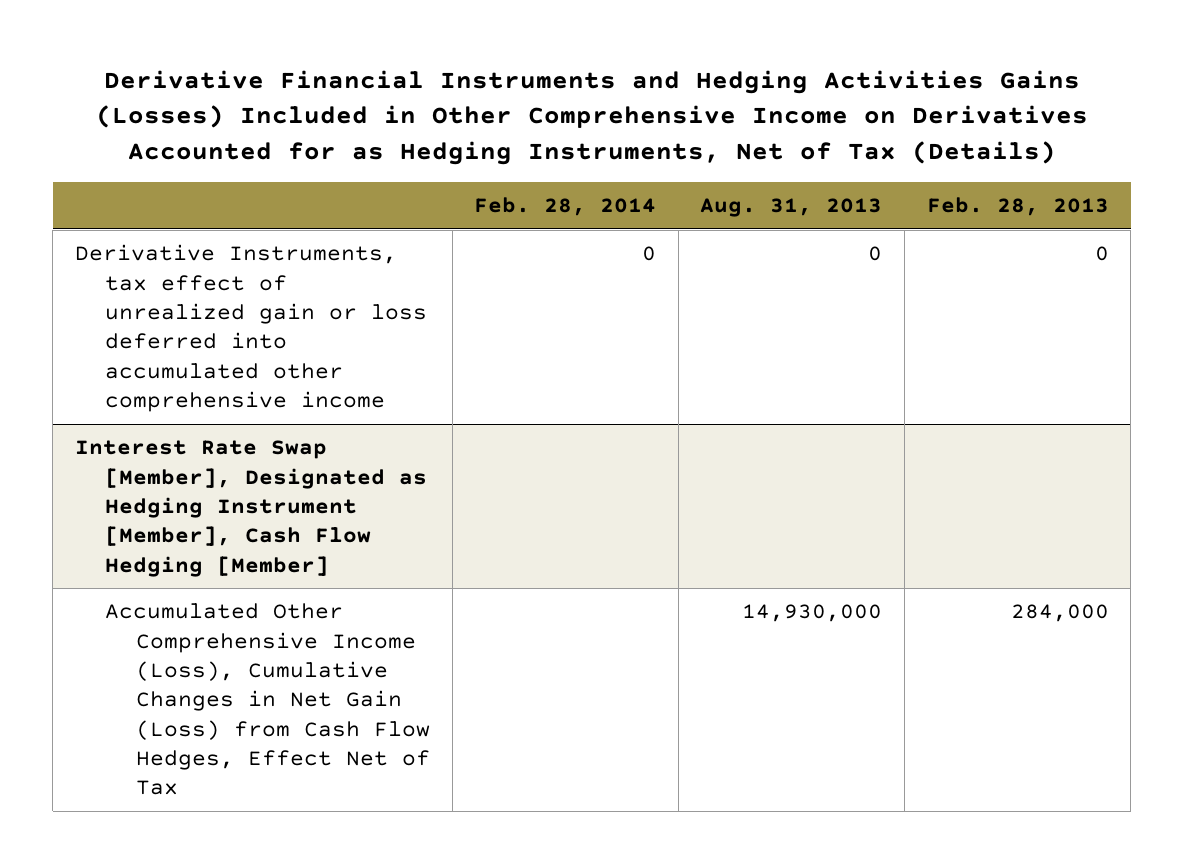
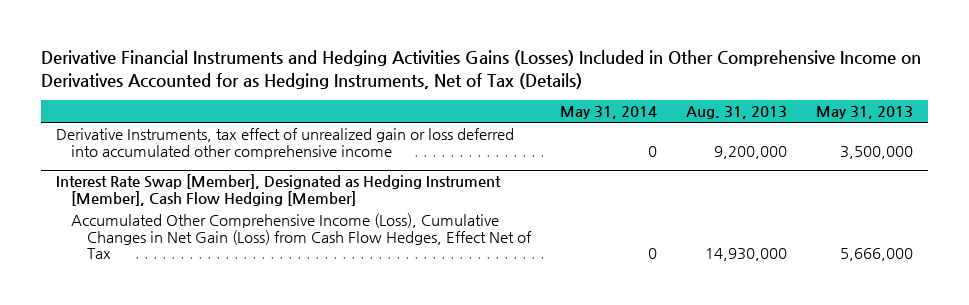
- | Feb. 28, 2014 | Aug. 31, 2013 | Feb. 28, 2013
+ | May 31, 2014 | Aug. 31, 2013 | May 31, 2013
- Derivative Instruments, tax effect of unrealized gain or loss deferred into accumulated other comprehensive income | 0 | 0 | 0
+ Derivative Instruments, tax effect of unrealized gain or loss deferred into accumulated other comprehensive income | 0 | 9,200,000 | 3,500,000

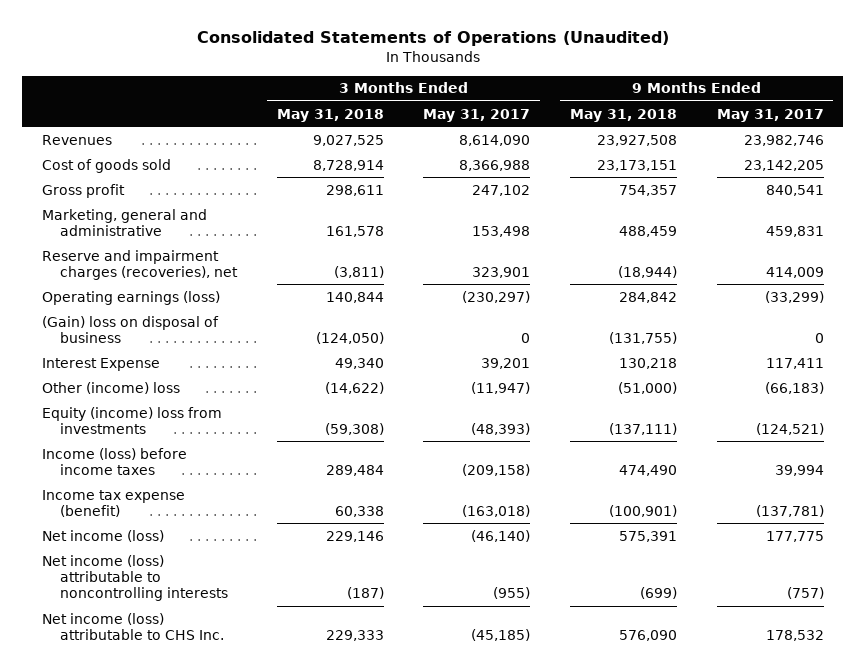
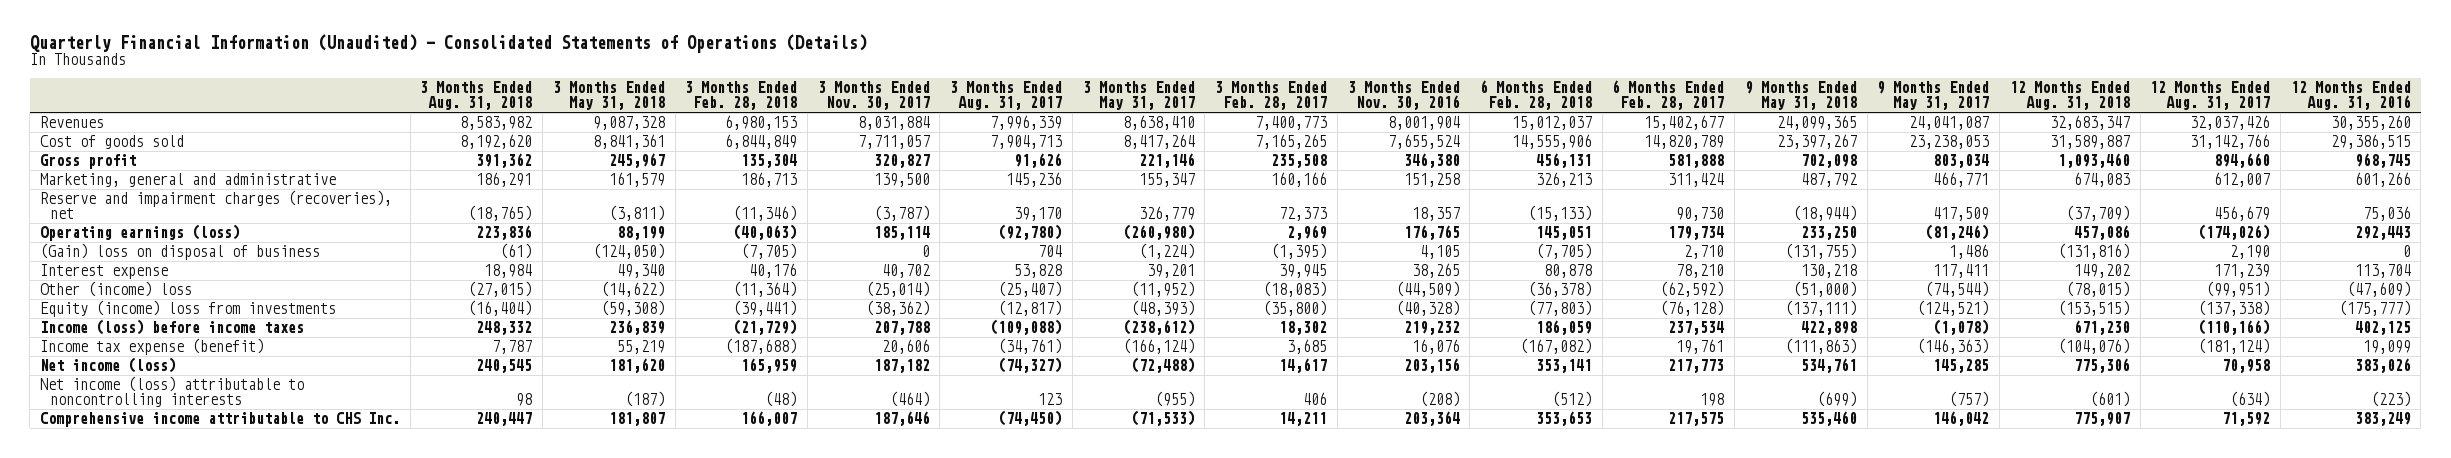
- Consolidated Statements of Operations (Unaudited)
+ Quarterly Financial Information (Unaudited) - Consolidated Statements of Operations (Details)
- | 3 Months Ended May 31, 2018 | 3 Months Ended May 31, 2017 | 9 Months Ended May 31, 2018 | 9 Months Ended May 31, 2017
+ | 3 Months Ended Aug. 31, 2018 | 3 Months Ended May 31, 2018 | 3 Months Ended Feb. 28, 2018 | 3 Months Ended Nov. 30, 2017 | 3 Months Ended Aug. 31, 2017 | 3 Months Ended May 31, 2017 | 3 Months Ended Feb. 28, 2017 | 3 Months Ended Nov. 30, 2016 | 6 Months Ended Feb. 28, 2018 | 6 Months Ended Feb. 28, 2017 | 9 Months Ended May 31, 2018 | 9 Months Ended May 31, 2017 | 12 Months Ended Aug. 31, 2018 | 12 Months Ended Aug. 31, 2017 | 12 Months Ended Aug. 31, 2016
- Revenues | 9,027,525 | 8,614,090 | 23,927,508 | 23,982,746
- Cost of goods sold | 8,728,914 | 8,366,988 | 23,173,151 | 23,142,205
- Gross profit | 298,611 | 247,102 | 754,357 | 840,541
- Marketing, general and administrative | 161,578 | 153,498 | 488,459 | 459,831
- Reserve and impairment charges (recoveries), net | (3,811) | 323,901 | (18,944) | 414,009
- Operating earnings (loss) | 140,844 | (230,297) | 284,842 | (33,299)
- (Gain) loss on disposal of business | (124,050) | 0 | (131,755) | 0
- Interest Expense | 49,340 | 39,201 | 130,218 | 117,411
- Other (income) loss | (14,622) | (11,947) | (51,000) | (66,183)
+ Revenues | 8,583,982 | 9,087,328 | 6,980,153 | 8,031,884 | 7,996,339 | 8,638,410 | 7,400,773 | 8,001,904 | 15,012,037 | 15,402,677 | 24,099,365 | 24,041,087 | 32,683,347 | 32,037,426 | 30,355,260
+ Cost of goods sold | 8,192,620 | 8,841,361 | 6,844,849 | 7,711,057 | 7,904,713 | 8,417,264 | 7,165,265 | 7,655,524 | 14,555,906 | 14,820,789 | 23,397,267 | 23,238,053 | 31,589,887 | 31,142,766 | 29,386,515
+ Gross profit | 391,362 | 245,967 | 135,304 | 320,827 | 91,626 | 221,146 | 235,508 | 346,380 | 456,131 | 581,888 | 702,098 | 803,034 | 1,093,460 | 894,660 | 968,745
+ Marketing, general and administrative | 186,291 | 161,579 | 186,713 | 139,500 | 145,236 | 155,347 | 160,166 | 151,258 | 326,213 | 311,424 | 487,792 | 466,771 | 674,083 | 612,007 | 601,266
+ Reserve and impairment charges (recoveries), net | (18,765) | (3,811) | (11,346) | (3,787) | 39,170 | 326,779 | 72,373 | 18,357 | (15,133) | 90,730 | (18,944) | 417,509 | (37,709) | 456,679 | 75,036
+ Operating earnings (loss) | 223,836 | 88,199 | (40,063) | 185,114 | (92,780) | (260,980) | 2,969 | 176,765 | 145,051 | 179,734 | 233,250 | (81,246) | 457,086 | (174,026) | 292,443
+ (Gain) loss on disposal of business | (61) | (124,050) | (7,705) | 0 | 704 | (1,224) | (1,395) | 4,105 | (7,705) | 2,710 | (131,755) | 1,486 | (131,816) | 2,190 | 0
+ Interest expense | 18,984 | 49,340 | 40,176 | 40,702 | 53,828 | 39,201 | 39,945 | 38,265 | 80,878 | 78,210 | 130,218 | 117,411 | 149,202 | 171,239 | 113,704
+ Other (income) loss | (27,015) | (14,622) | (11,364) | (25,014) | (25,407) | (11,952) | (18,083) | (44,509) | (36,378) | (62,592) | (51,000) | (74,544) | (78,015) | (99,951) | (47,609)
- Income (loss) before income taxes | 289,484 | (209,158) | 474,490 | 39,994
- Income tax expense (benefit) | 60,338 | (163,018) | (100,901) | (137,781)
- Net income (loss) | 229,146 | (46,140) | 575,391 | 177,775
+ Income (loss) before income taxes | 248,332 | 236,839 | (21,729) | 207,788 | (109,088) | (238,612) | 18,302 | 219,232 | 186,059 | 237,534 | 422,898 | (1,078) | 671,230 | (110,166) | 402,125
+ Income tax expense (benefit) | 7,787 | 55,219 | (187,688) | 20,606 | (34,761) | (166,124) | 3,685 | 16,076 | (167,082) | 19,761 | (111,863) | (146,363) | (104,076) | (181,124) | 19,099
+ Net income (loss) | 240,545 | 181,620 | 165,959 | 187,182 | (74,327) | (72,488) | 14,617 | 203,156 | 353,141 | 217,773 | 534,761 | 145,285 | 775,306 | 70,958 | 383,026
- Net income (loss) attributable to CHS Inc. | 229,333 | (45,185) | 576,090 | 178,532
+ Comprehensive income attributable to CHS Inc. | 240,447 | 181,807 | 166,007 | 187,646 | (74,450) | (71,533) | 14,211 | 203,364 | 353,653 | 217,575 | 535,460 | 146,042 | 775,907 | 71,592 | 383,249

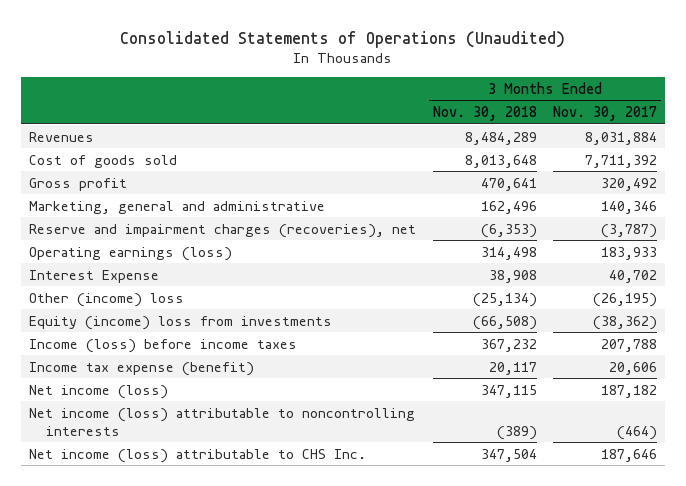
- Quarterly Financial Information (Unaudited) - Consolidated Statements of Operations (Details)
+ Consolidated Statements of Operations (Unaudited)
- | 3 Months Ended Aug. 31, 2018 | 3 Months Ended May 31, 2018 | 3 Months Ended Feb. 28, 2018 | 3 Months Ended Nov. 30, 2017 | 3 Months Ended Aug. 31, 2017 | 3 Months Ended May 31, 2017 | 3 Months Ended Feb. 28, 2017 | 3 Months Ended Nov. 30, 2016 | 6 Months Ended Feb. 28, 2018 | 6 Months Ended Feb. 28, 2017 | 9 Months Ended May 31, 2018 | 9 Months Ended May 31, 2017 | 12 Months Ended Aug. 31, 2018 | 12 Months Ended Aug. 31, 2017 | 12 Months Ended Aug. 31, 2016
+ | 3 Months Ended Nov. 30, 2018 | 3 Months Ended Nov. 30, 2017
- Cost of goods sold | 8,192,620 | 8,841,361 | 6,844,849 | 7,711,057 | 7,904,713 | 8,417,264 | 7,165,265 | 7,655,524 | 14,555,906 | 14,820,789 | 23,397,267 | 23,238,053 | 31,589,887 | 31,142,766 | 29,386,515
- Gross profit | 391,362 | 245,967 | 135,304 | 320,827 | 91,626 | 221,146 | 235,508 | 346,380 | 456,131 | 581,888 | 702,098 | 803,034 | 1,093,460 | 894,660 | 968,745
- Marketing, general and administrative | 186,291 | 161,579 | 186,713 | 139,500 | 145,236 | 155,347 | 160,166 | 151,258 | 326,213 | 311,424 | 487,792 | 466,771 | 674,083 | 612,007 | 601,266
+ Cost of goods sold | 8,013,648 | 7,711,392
+ Gross profit | 470,641 | 320,492
+ Marketing, general and administrative | 162,496 | 140,346
- Operating earnings (loss) | 223,836 | 88,199 | (40,063) | 185,114 | (92,780) | (260,980) | 2,969 | 176,765 | 145,051 | 179,734 | 233,250 | (81,246) | 457,086 | (174,026) | 292,443
- (Gain) loss on disposal of business | (61) | (124,050) | (7,705) | 0 | 704 | (1,224) | (1,395) | 4,105 | (7,705) | 2,710 | (131,755) | 1,486 | (131,816) | 2,190 | 0
- Interest expense | 18,984 | 49,340 | 40,176 | 40,702 | 53,828 | 39,201 | 39,945 | 38,265 | 80,878 | 78,210 | 130,218 | 117,411 | 149,202 | 171,239 | 113,704
- Other (income) loss | (27,015) | (14,622) | (11,364) | (25,014) | (25,407) | (11,952) | (18,083) | (44,509) | (36,378) | (62,592) | (51,000) | (74,544) | (78,015) | (99,951) | (47,609)
+ Operating earnings (loss) | 314,498 | 183,933
+ Interest Expense | 38,908 | 40,702
+ Other (income) loss | (25,134) | (26,195)
- Comprehensive income attributable to CHS Inc. | 240,447 | 181,807 | 166,007 | 187,646 | (74,450) | (71,533) | 14,211 | 203,364 | 353,653 | 217,575 | 535,460 | 146,042 | 775,907 | 71,592 | 383,249
+ Net income (loss) attributable to CHS Inc. | 347,504 | 187,646

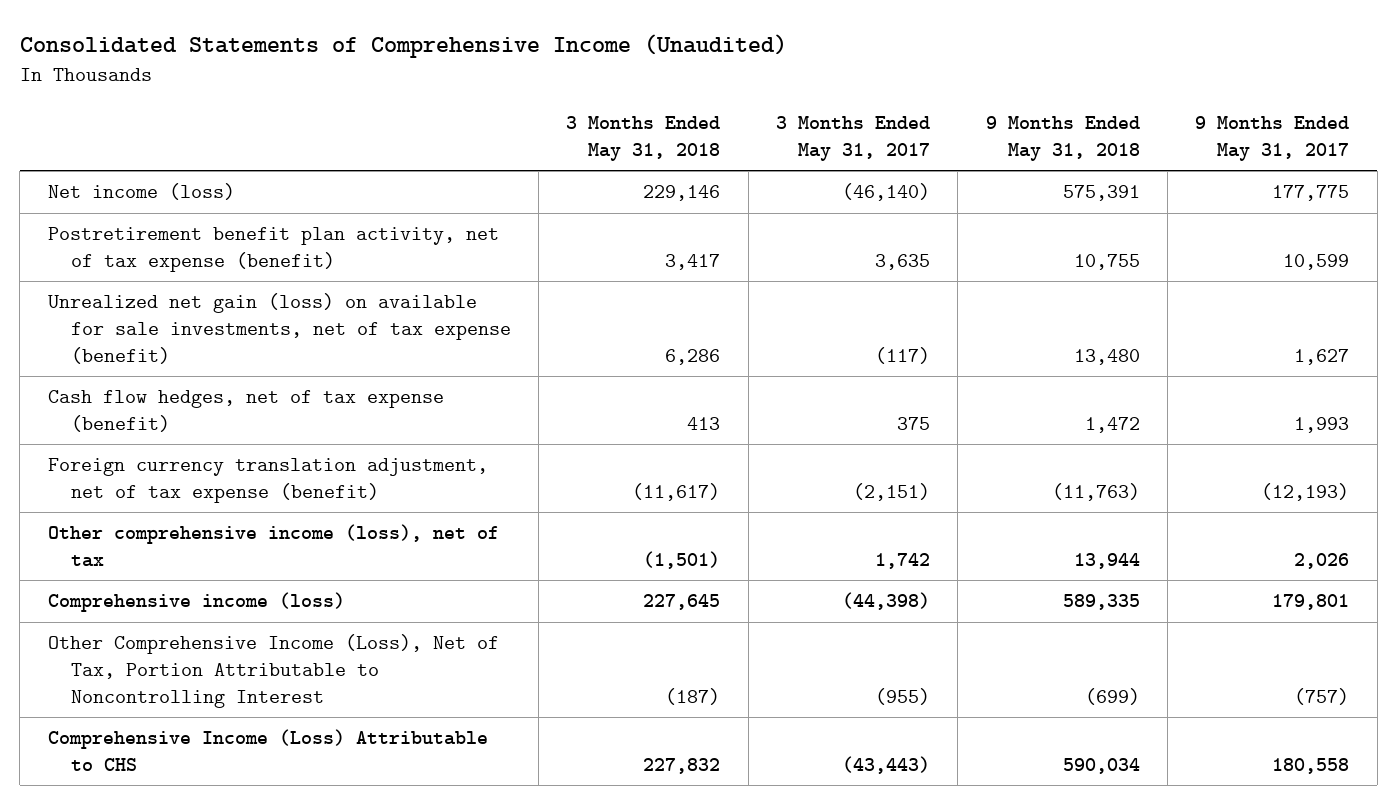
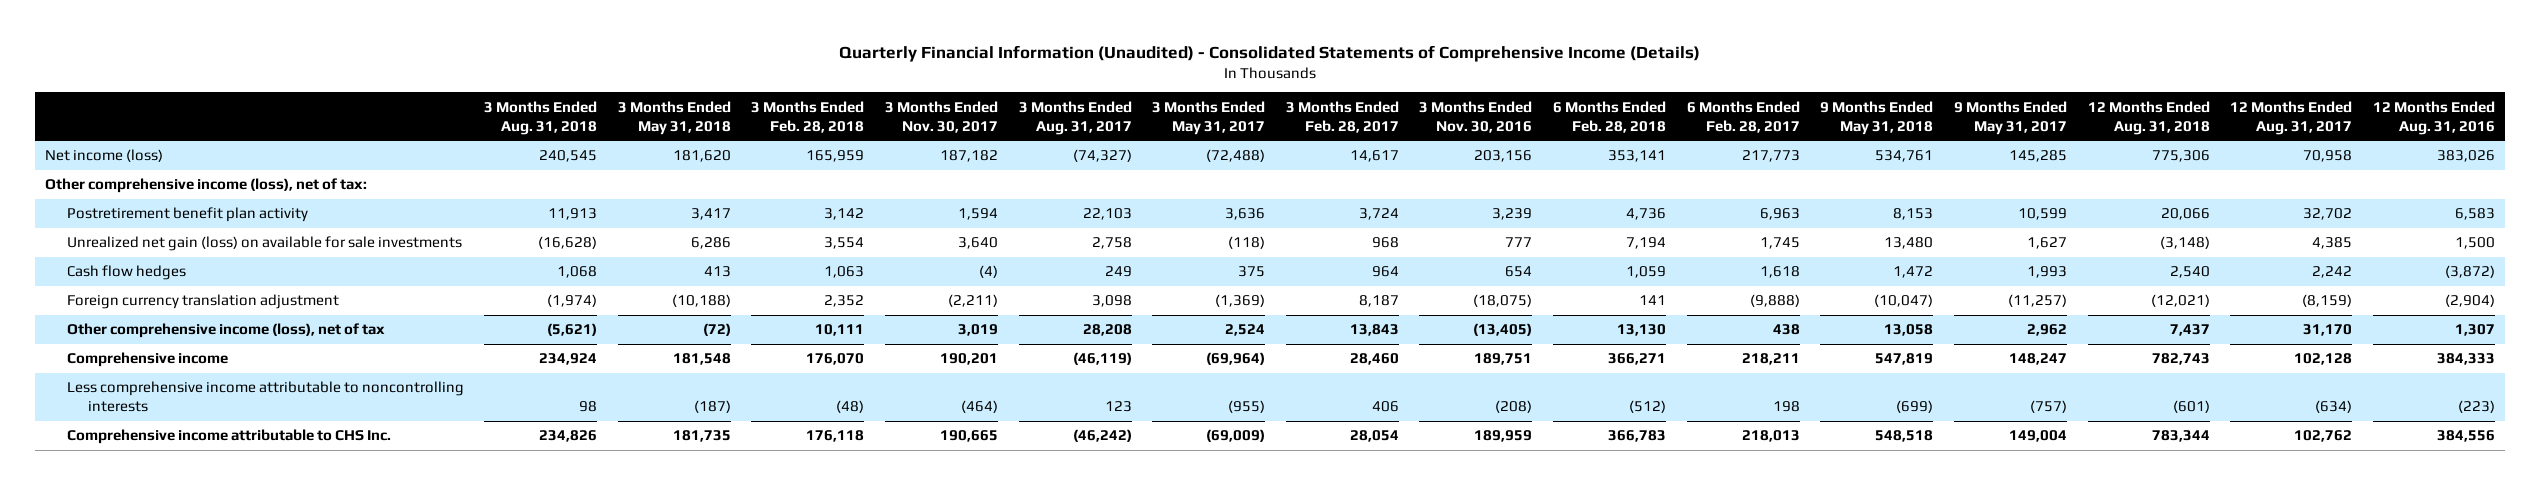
- Consolidated Statements of Comprehensive Income (Unaudited)
+ Quarterly Financial Information (Unaudited) - Consolidated Statements of Comprehensive Income (Details)
- | 3 Months Ended May 31, 2018 | 3 Months Ended May 31, 2017 | 9 Months Ended May 31, 2018 | 9 Months Ended May 31, 2017
+ | 3 Months Ended Aug. 31, 2018 | 3 Months Ended May 31, 2018 | 3 Months Ended Feb. 28, 2018 | 3 Months Ended Nov. 30, 2017 | 3 Months Ended Aug. 31, 2017 | 3 Months Ended May 31, 2017 | 3 Months Ended Feb. 28, 2017 | 3 Months Ended Nov. 30, 2016 | 6 Months Ended Feb. 28, 2018 | 6 Months Ended Feb. 28, 2017 | 9 Months Ended May 31, 2018 | 9 Months Ended May 31, 2017 | 12 Months Ended Aug. 31, 2018 | 12 Months Ended Aug. 31, 2017 | 12 Months Ended Aug. 31, 2016
- Net income (loss) | 229,146 | (46,140) | 575,391 | 177,775
- Postretirement benefit plan activity, net of tax expense (benefit) | 3,417 | 3,635 | 10,755 | 10,599
- Unrealized net gain (loss) on available for sale investments, net of tax expense (benefit) | 6,286 | (117) | 13,480 | 1,627
- Cash flow hedges, net of tax expense (benefit) | 413 | 375 | 1,472 | 1,993
- Foreign currency translation adjustment, net of tax expense (benefit) | (11,617) | (2,151) | (11,763) | (12,193)
- Other comprehensive income (loss), net of tax | (1,501) | 1,742 | 13,944 | 2,026
- Comprehensive income (loss) | 227,645 | (44,398) | 589,335 | 179,801
- Other Comprehensive Income (Loss), Net of Tax, Portion Attributable to Noncontrolling Interest | (187) | (955) | (699) | (757)
- Comprehensive Income (Loss) Attributable to CHS | 227,832 | (43,443) | 590,034 | 180,558
+ Net income (loss) | 240,545 | 181,620 | 165,959 | 187,182 | (74,327) | (72,488) | 14,617 | 203,156 | 353,141 | 217,773 | 534,761 | 145,285 | 775,306 | 70,958 | 383,026
+ Other comprehensive income (loss), net of tax:
+ Postretirement benefit plan activity | 11,913 | 3,417 | 3,142 | 1,594 | 22,103 | 3,636 | 3,724 | 3,239 | 4,736 | 6,963 | 8,153 | 10,599 | 20,066 | 32,702 | 6,583
+ Unrealized net gain (loss) on available for sale investments | (16,628) | 6,286 | 3,554 | 3,640 | 2,758 | (118) | 968 | 777 | 7,194 | 1,745 | 13,480 | 1,627 | (3,148) | 4,385 | 1,500
+ Cash flow hedges | 1,068 | 413 | 1,063 | (4) | 249 | 375 | 964 | 654 | 1,059 | 1,618 | 1,472 | 1,993 | 2,540 | 2,242 | (3,872)
+ Foreign currency translation adjustment | (1,974) | (10,188) | 2,352 | (2,211) | 3,098 | (1,369) | 8,187 | (18,075) | 141 | (9,888) | (10,047) | (11,257) | (12,021) | (8,159) | (2,904)
+ Other comprehensive income (loss), net of tax | (5,621) | (72) | 10,111 | 3,019 | 28,208 | 2,524 | 13,843 | (13,405) | 13,130 | 438 | 13,058 | 2,962 | 7,437 | 31,170 | 1,307
+ Comprehensive income | 234,924 | 181,548 | 176,070 | 190,201 | (46,119) | (69,964) | 28,460 | 189,751 | 366,271 | 218,211 | 547,819 | 148,247 | 782,743 | 102,128 | 384,333
+ Less comprehensive income attributable to noncontrolling interests | 98 | (187) | (48) | (464) | 123 | (955) | 406 | (208) | (512) | 198 | (699) | (757) | (601) | (634) | (223)
+ Comprehensive income attributable to CHS Inc. | 234,826 | 181,735 | 176,118 | 190,665 | (46,242) | (69,009) | 28,054 | 189,959 | 366,783 | 218,013 | 548,518 | 149,004 | 783,344 | 102,762 | 384,556

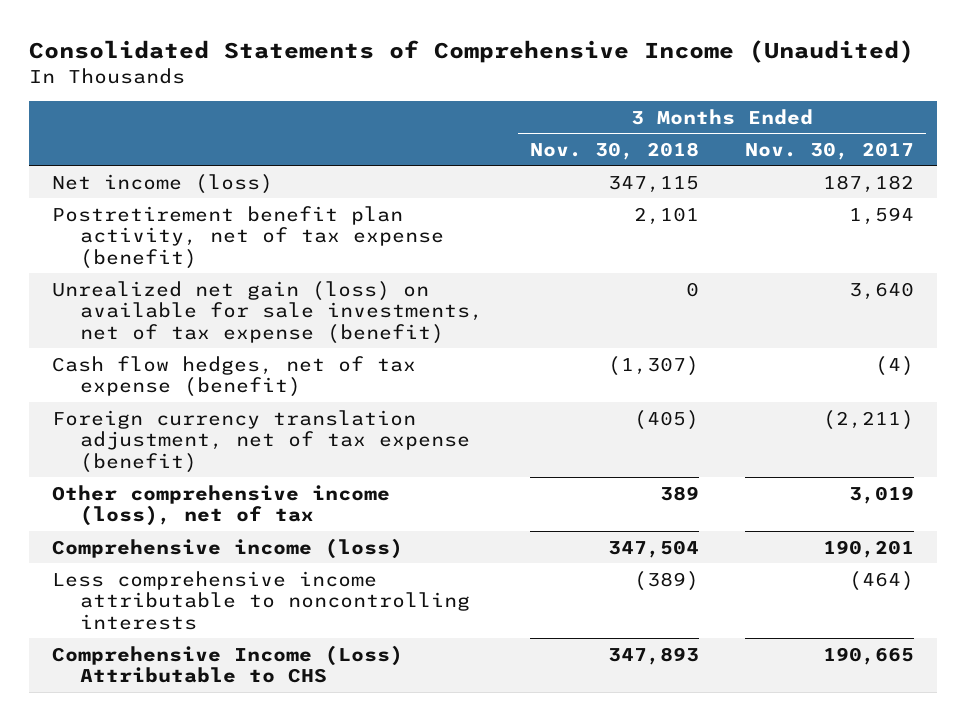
- Quarterly Financial Information (Unaudited) - Consolidated Statements of Comprehensive Income (Details)
+ Consolidated Statements of Comprehensive Income (Unaudited)
- | 3 Months Ended Aug. 31, 2018 | 3 Months Ended May 31, 2018 | 3 Months Ended Feb. 28, 2018 | 3 Months Ended Nov. 30, 2017 | 3 Months Ended Aug. 31, 2017 | 3 Months Ended May 31, 2017 | 3 Months Ended Feb. 28, 2017 | 3 Months Ended Nov. 30, 2016 | 6 Months Ended Feb. 28, 2018 | 6 Months Ended Feb. 28, 2017 | 9 Months Ended May 31, 2018 | 9 Months Ended May 31, 2017 | 12 Months Ended Aug. 31, 2018 | 12 Months Ended Aug. 31, 2017 | 12 Months Ended Aug. 31, 2016
+ | 3 Months Ended Nov. 30, 2018 | 3 Months Ended Nov. 30, 2017
- Other comprehensive income (loss), net of tax:
- Postretirement benefit plan activity | 11,913 | 3,417 | 3,142 | 1,594 | 22,103 | 3,636 | 3,724 | 3,239 | 4,736 | 6,963 | 8,153 | 10,599 | 20,066 | 32,702 | 6,583
- Unrealized net gain (loss) on available for sale investments | (16,628) | 6,286 | 3,554 | 3,640 | 2,758 | (118) | 968 | 777 | 7,194 | 1,745 | 13,480 | 1,627 | (3,148) | 4,385 | 1,500
- Cash flow hedges | 1,068 | 413 | 1,063 | (4) | 249 | 375 | 964 | 654 | 1,059 | 1,618 | 1,472 | 1,993 | 2,540 | 2,242 | (3,872)
- Foreign currency translation adjustment | (1,974) | (10,188) | 2,352 | (2,211) | 3,098 | (1,369) | 8,187 | (18,075) | 141 | (9,888) | (10,047) | (11,257) | (12,021) | (8,159) | (2,904)
+ Postretirement benefit plan activity, net of tax expense (benefit) | 2,101 | 1,594
+ Unrealized net gain (loss) on available for sale investments, net of tax expense (benefit) | 0 | 3,640
+ Cash flow hedges, net of tax expense (benefit) | (1,307) | (4)
+ Foreign currency translation adjustment, net of tax expense (benefit) | (405) | (2,211)
- Comprehensive income | 234,924 | 181,548 | 176,070 | 190,201 | (46,119) | (69,964) | 28,460 | 189,751 | 366,271 | 218,211 | 547,819 | 148,247 | 782,743 | 102,128 | 384,333
+ Comprehensive income (loss) | 347,504 | 190,201
- Comprehensive income attributable to CHS Inc. | 234,826 | 181,735 | 176,118 | 190,665 | (46,242) | (69,009) | 28,054 | 189,959 | 366,783 | 218,013 | 548,518 | 149,004 | 783,344 | 102,762 | 384,556
+ Comprehensive Income (Loss) Attributable to CHS | 347,893 | 190,665

